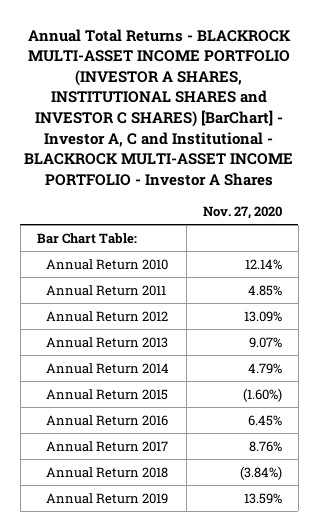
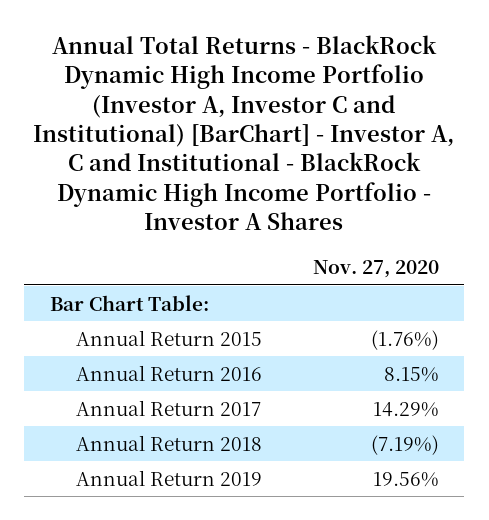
- Annual Total Returns - BLACKROCK MULTI-ASSET INCOME PORTFOLIO (INVESTOR A SHARES, INSTITUTIONAL SHARES and INVESTOR C SHARES) [BarChart] - Investor A, C and Institutional - BLACKROCK MULTI-ASSET INCOME PORTFOLIO - Investor A Shares
+ Annual Total Returns - BlackRock Dynamic High Income Portfolio (Investor A, Investor C and Institutional) [BarChart] - Investor A, C and Institutional - BlackRock Dynamic High Income Portfolio - Investor A Shares
- Annual Return 2010 | 12.14%
- Annual Return 2011 | 4.85%
- Annual Return 2012 | 13.09%
- Annual Return 2013 | 9.07%
- Annual Return 2014 | 4.79%
- Annual Return 2015 | (1.60%)
- Annual Return 2016 | 6.45%
- Annual Return 2017 | 8.76%
- Annual Return 2018 | (3.84%)
- Annual Return 2019 | 13.59%
+ Annual Return 2015 | (1.76%)
+ Annual Return 2016 | 8.15%
+ Annual Return 2017 | 14.29%
+ Annual Return 2018 | (7.19%)
+ Annual Return 2019 | 19.56%

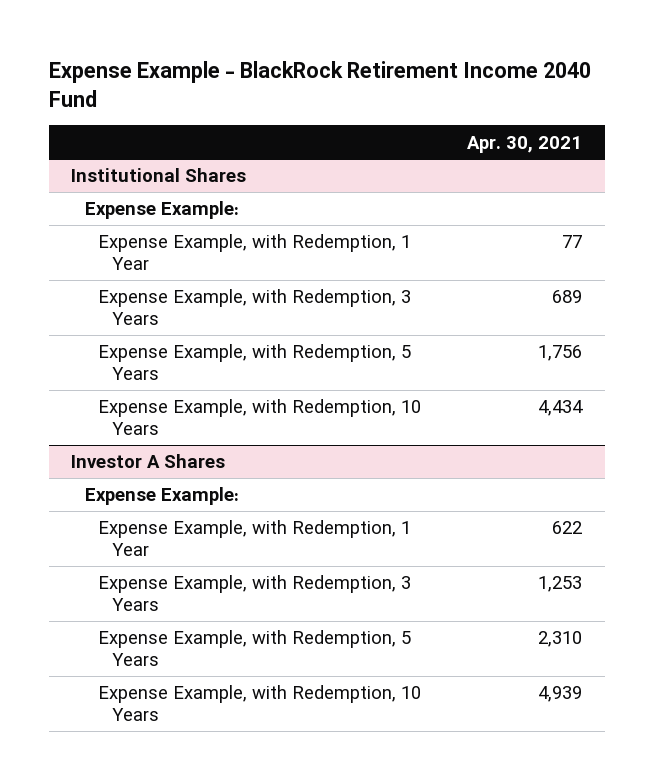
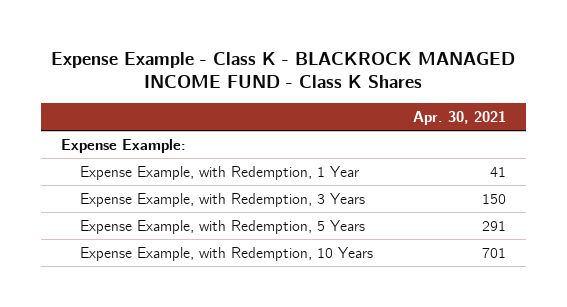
- Expense Example - BlackRock Retirement Income 2040 Fund
+ Expense Example - Class K - BLACKROCK MANAGED INCOME FUND - Class K Shares
- Institutional Shares
- Expense Example, with Redemption, 1 Year | 77
- Expense Example, with Redemption, 3 Years | 689
- Expense Example, with Redemption, 5 Years | 1,756
- Expense Example, with Redemption, 10 Years | 4,434
- Investor A Shares
- Expense Example:
- Expense Example, with Redemption, 1 Year | 622
- Expense Example, with Redemption, 3 Years | 1,253
- Expense Example, with Redemption, 5 Years | 2,310
- Expense Example, with Redemption, 10 Years | 4,939
+ Expense Example, with Redemption, 1 Year | 41
+ Expense Example, with Redemption, 3 Years | 150
+ Expense Example, with Redemption, 5 Years | 291
+ Expense Example, with Redemption, 10 Years | 701

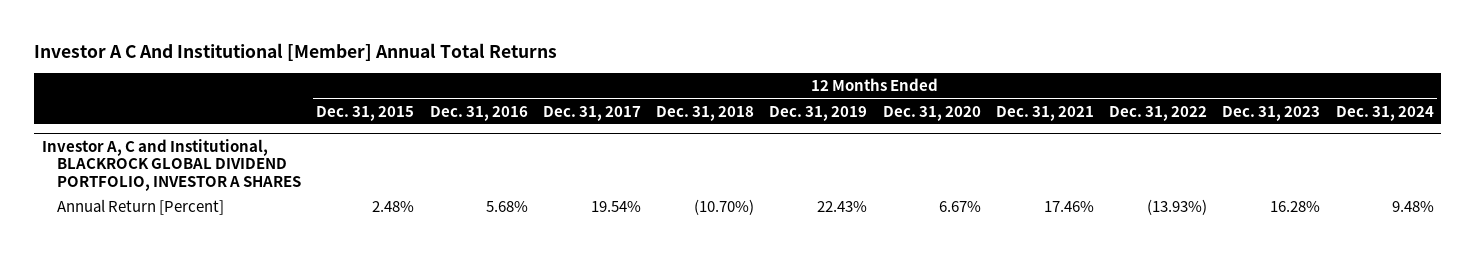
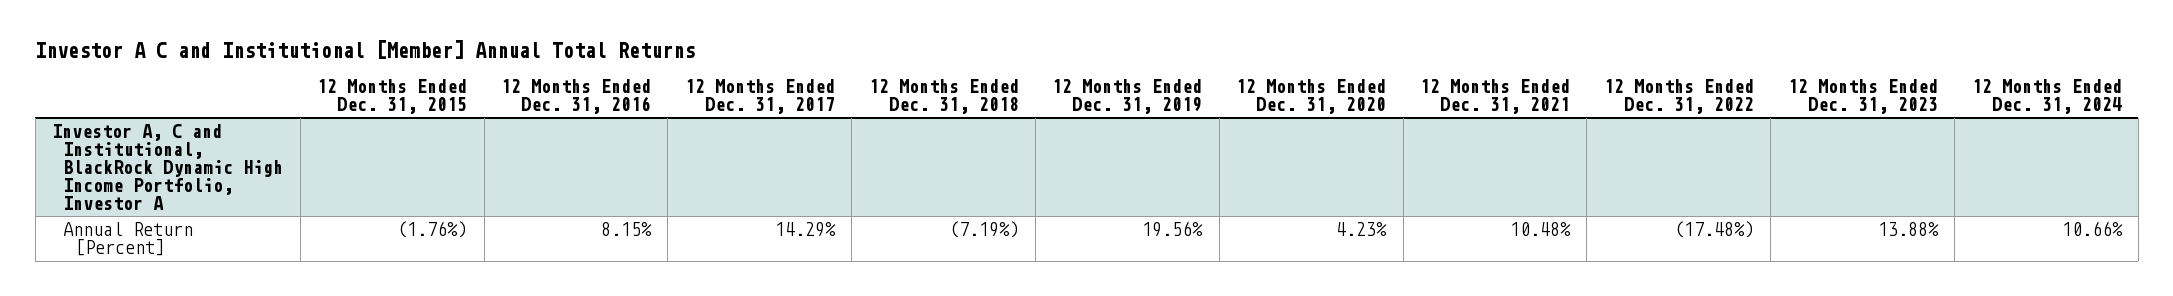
- Investor A C And Institutional [Member] Annual Total Returns
+ Investor A C and Institutional [Member] Annual Total Returns
- Investor A, C and Institutional, BLACKROCK GLOBAL DIVIDEND PORTFOLIO, INVESTOR A SHARES
- Annual Return [Percent] | 2.48% | 5.68% | 19.54% | (10.70%) | 22.43% | 6.67% | 17.46% | (13.93%) | 16.28% | 9.48%
+ Investor A, C and Institutional, BlackRock Dynamic High Income Portfolio, Investor A
+ Annual Return [Percent] | (1.76%) | 8.15% | 14.29% | (7.19%) | 19.56% | 4.23% | 10.48% | (17.48%) | 13.88% | 10.66%

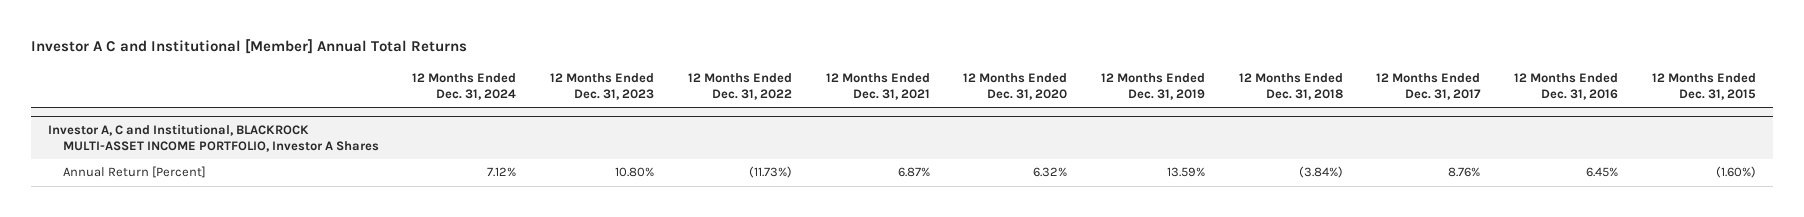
- | 12 Months Ended Dec. 31, 2015 | 12 Months Ended Dec. 31, 2016 | 12 Months Ended Dec. 31, 2017 | 12 Months Ended Dec. 31, 2018 | 12 Months Ended Dec. 31, 2019 | 12 Months Ended Dec. 31, 2020 | 12 Months Ended Dec. 31, 2021 | 12 Months Ended Dec. 31, 2022 | 12 Months Ended Dec. 31, 2023 | 12 Months Ended Dec. 31, 2024
+ | 12 Months Ended Dec. 31, 2024 | 12 Months Ended Dec. 31, 2023 | 12 Months Ended Dec. 31, 2022 | 12 Months Ended Dec. 31, 2021 | 12 Months Ended Dec. 31, 2020 | 12 Months Ended Dec. 31, 2019 | 12 Months Ended Dec. 31, 2018 | 12 Months Ended Dec. 31, 2017 | 12 Months Ended Dec. 31, 2016 | 12 Months Ended Dec. 31, 2015
- Investor A, C and Institutional, BlackRock Dynamic High Income Portfolio, Investor A
- Annual Return [Percent] | (1.76%) | 8.15% | 14.29% | (7.19%) | 19.56% | 4.23% | 10.48% | (17.48%) | 13.88% | 10.66%
+ Investor A, C and Institutional, BLACKROCK MULTI-ASSET INCOME PORTFOLIO, Investor A Shares
+ Annual Return [Percent] | 7.12% | 10.80% | (11.73%) | 6.87% | 6.32% | 13.59% | (3.84%) | 8.76% | 6.45% | (1.60%)

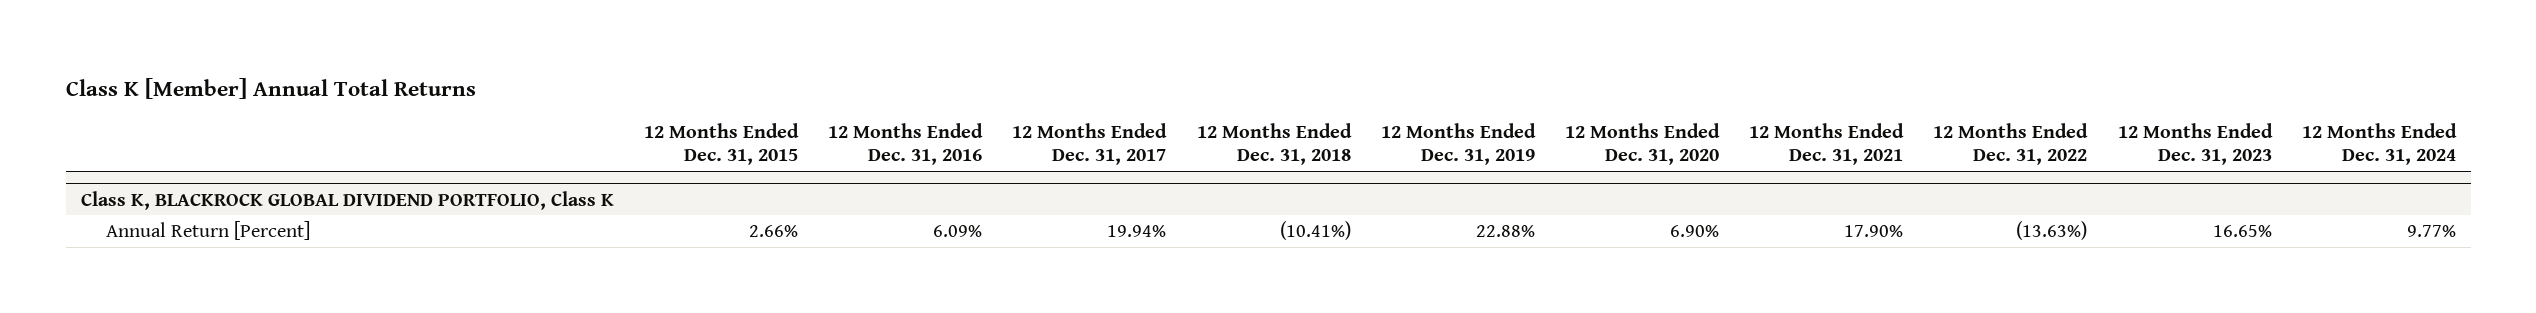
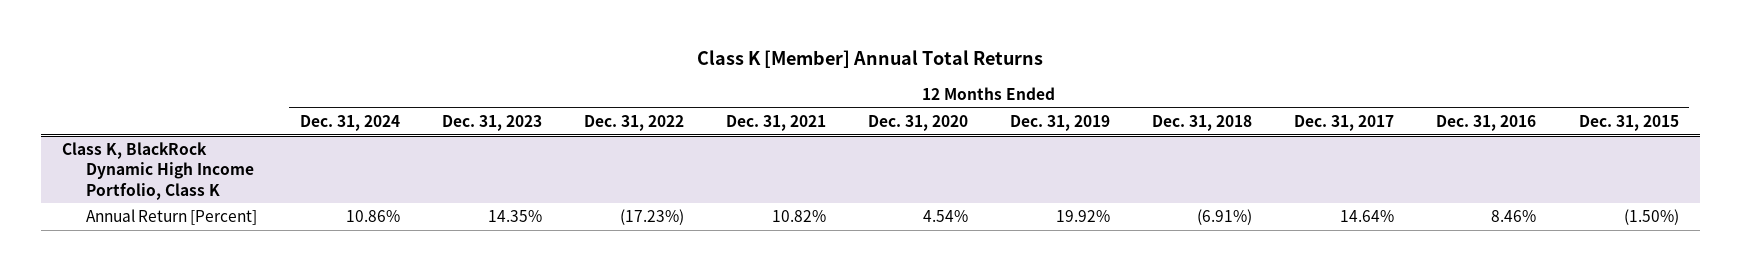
- | 12 Months Ended Dec. 31, 2015 | 12 Months Ended Dec. 31, 2016 | 12 Months Ended Dec. 31, 2017 | 12 Months Ended Dec. 31, 2018 | 12 Months Ended Dec. 31, 2019 | 12 Months Ended Dec. 31, 2020 | 12 Months Ended Dec. 31, 2021 | 12 Months Ended Dec. 31, 2022 | 12 Months Ended Dec. 31, 2023 | 12 Months Ended Dec. 31, 2024
+ | 12 Months Ended Dec. 31, 2024 | 12 Months Ended Dec. 31, 2023 | 12 Months Ended Dec. 31, 2022 | 12 Months Ended Dec. 31, 2021 | 12 Months Ended Dec. 31, 2020 | 12 Months Ended Dec. 31, 2019 | 12 Months Ended Dec. 31, 2018 | 12 Months Ended Dec. 31, 2017 | 12 Months Ended Dec. 31, 2016 | 12 Months Ended Dec. 31, 2015
- Class K, BLACKROCK GLOBAL DIVIDEND PORTFOLIO, Class K
- Annual Return [Percent] | 2.66% | 6.09% | 19.94% | (10.41%) | 22.88% | 6.90% | 17.90% | (13.63%) | 16.65% | 9.77%
+ Class K, BlackRock Dynamic High Income Portfolio, Class K
+ Annual Return [Percent] | 10.86% | 14.35% | (17.23%) | 10.82% | 4.54% | 19.92% | (6.91%) | 14.64% | 8.46% | (1.50%)

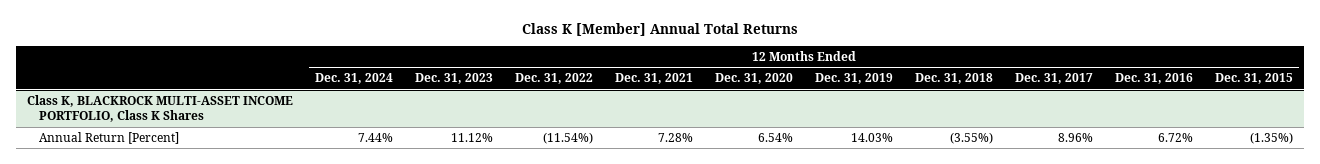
- Class K, BlackRock Dynamic High Income Portfolio, Class K
- Annual Return [Percent] | 10.86% | 14.35% | (17.23%) | 10.82% | 4.54% | 19.92% | (6.91%) | 14.64% | 8.46% | (1.50%)
+ Class K, BLACKROCK MULTI-ASSET INCOME PORTFOLIO, Class K Shares
+ Annual Return [Percent] | 7.44% | 11.12% | (11.54%) | 7.28% | 6.54% | 14.03% | (3.55%) | 8.96% | 6.72% | (1.35%)

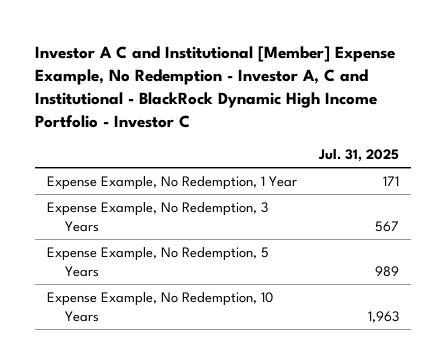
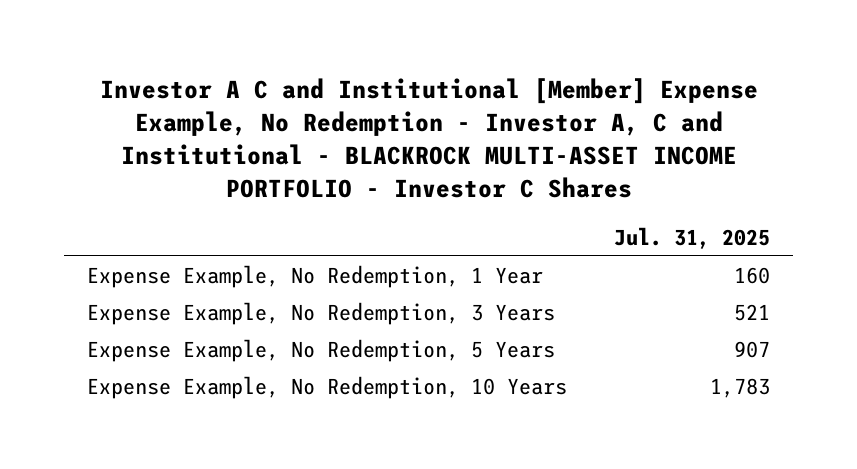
- Investor A C and Institutional [Member] Expense Example, No Redemption - Investor A, C and Institutional - BlackRock Dynamic High Income Portfolio - Investor C
+ Investor A C and Institutional [Member] Expense Example, No Redemption - Investor A, C and Institutional - BLACKROCK MULTI-ASSET INCOME PORTFOLIO - Investor C Shares
- Expense Example, No Redemption, 1 Year | 171
- Expense Example, No Redemption, 3 Years | 567
- Expense Example, No Redemption, 5 Years | 989
- Expense Example, No Redemption, 10 Years | 1,963
+ Expense Example, No Redemption, 1 Year | 160
+ Expense Example, No Redemption, 3 Years | 521
+ Expense Example, No Redemption, 5 Years | 907
+ Expense Example, No Redemption, 10 Years | 1,783

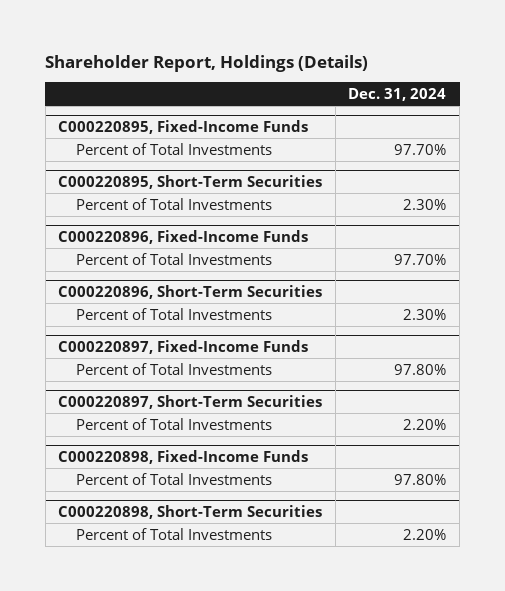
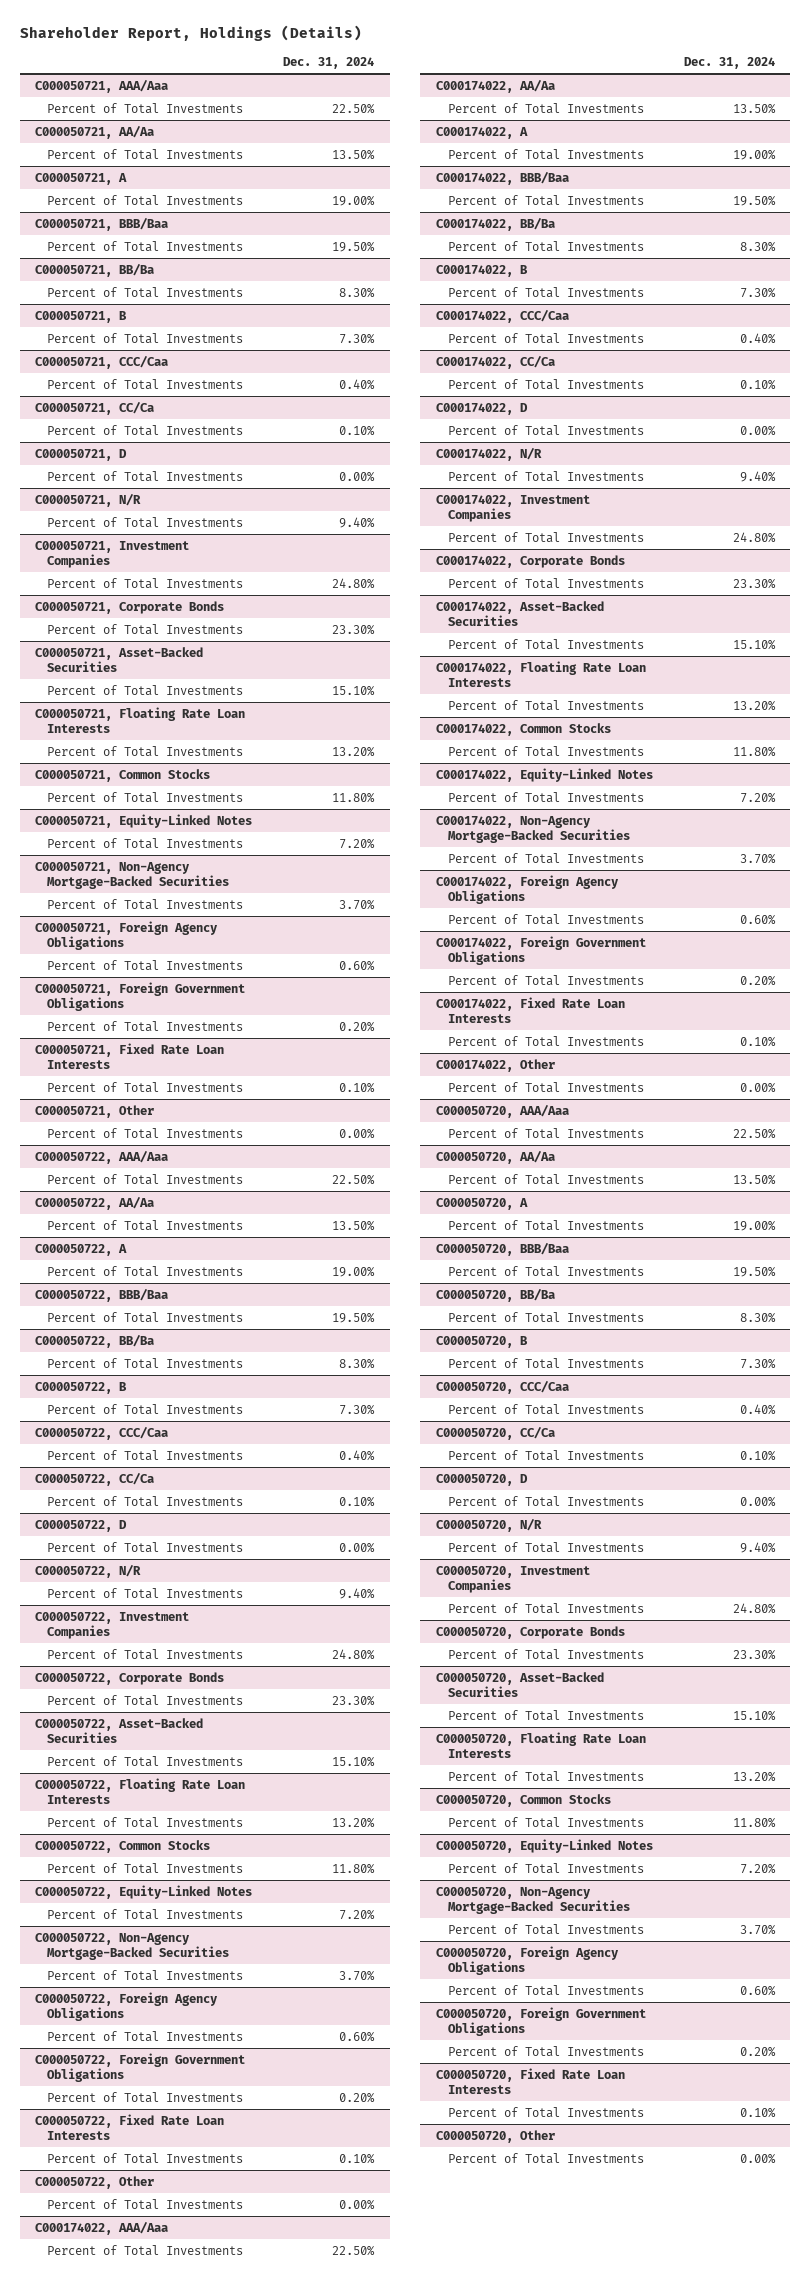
- C000220895, Fixed-Income Funds
- Percent of Total Investments | 97.70%
- C000220895, Short-Term Securities
- Percent of Total Investments | 2.30%
- C000220896, Fixed-Income Funds
- Percent of Total Investments | 97.70%
- C000220896, Short-Term Securities
- Percent of Total Investments | 2.30%
- C000220897, Fixed-Income Funds
- Percent of Total Investments | 97.80%
- C000220897, Short-Term Securities
- Percent of Total Investments | 2.20%
- C000220898, Fixed-Income Funds
- Percent of Total Investments | 97.80%
- C000220898, Short-Term Securities
- Percent of Total Investments | 2.20%
+ C000050721, AAA/Aaa
+ Percent of Total Investments | 22.50%
+ C000050721, AA/Aa
+ Percent of Total Investments | 13.50%
+ C000050721, A
+ Percent of Total Investments | 19.00%
+ C000050721, BBB/Baa
+ Percent of Total Investments | 19.50%
+ C000050721, BB/Ba
+ Percent of Total Investments | 8.30%
+ C000050721, B
+ Percent of Total Investments | 7.30%
+ C000050721, CCC/Caa
+ Percent of Total Investments | 0.40%
+ C000050721, CC/Ca
+ Percent of Total Investments | 0.10%
+ C000050721, D
+ Percent of Total Investments | 0.00%
+ C000050721, N/R
+ Percent of Total Investments | 9.40%
+ C000050721, Investment Companies
+ Percent of Total Investments | 24.80%
+ C000050721, Corporate Bonds
+ Percent of Total Investments | 23.30%
+ C000050721, Asset-Backed Securities
+ Percent of Total Investments | 15.10%
+ C000050721, Floating Rate Loan Interests
+ Percent of Total Investments | 13.20%
+ C000050721, Common Stocks
+ Percent of Total Investments | 11.80%
+ C000050721, Equity-Linked Notes
+ Percent of Total Investments | 7.20%
+ C000050721, Non-Agency Mortgage-Backed Securities
+ Percent of Total Investments | 3.70%
+ C000050721, Foreign Agency Obligations
+ Percent of Total Investments | 0.60%
+ C000050721, Foreign Government Obligations
+ Percent of Total Investments | 0.20%
+ C000050721, Fixed Rate Loan Interests
+ Percent of Total Investments | 0.10%
+ C000050721, Other
+ Percent of Total Investments | 0.00%
+ C000050722, AAA/Aaa
+ Percent of Total Investments | 22.50%
+ C000050722, AA/Aa
+ Percent of Total Investments | 13.50%
+ C000050722, A
+ Percent of Total Investments | 19.00%
+ C000050722, BBB/Baa
+ Percent of Total Investments | 19.50%
+ C000050722, BB/Ba
+ Percent of Total Investments | 8.30%
+ C000050722, B
+ Percent of Total Investments | 7.30%
+ C000050722, CCC/Caa
+ Percent of Total Investments | 0.40%
+ C000050722, CC/Ca
+ Percent of Total Investments | 0.10%
+ C000050722, D
+ Percent of Total Investments | 0.00%
+ C000050722, N/R
+ Percent of Total Investments | 9.40%
+ C000050722, Investment Companies
+ Percent of Total Investments | 24.80%
+ C000050722, Corporate Bonds
+ Percent of Total Investments | 23.30%
+ C000050722, Asset-Backed Securities
+ Percent of Total Investments | 15.10%
+ C000050722, Floating Rate Loan Interests
+ Percent of Total Investments | 13.20%
+ C000050722, Common Stocks
+ Percent of Total Investments | 11.80%
+ C000050722, Equity-Linked Notes
+ Percent of Total Investments | 7.20%
+ C000050722, Non-Agency Mortgage-Backed Securities
+ Percent of Total Investments | 3.70%
+ C000050722, Foreign Agency Obligations
+ Percent of Total Investments | 0.60%
+ C000050722, Foreign Government Obligations
+ Percent of Total Investments | 0.20%
+ C000050722, Fixed Rate Loan Interests
+ Percent of Total Investments | 0.10%
+ C000050722, Other
+ Percent of Total Investments | 0.00%
+ C000174022, AAA/Aaa
+ Percent of Total Investments | 22.50%
+ C000174022, AA/Aa
+ Percent of Total Investments | 13.50%
+ C000174022, A
+ Percent of Total Investments | 19.00%
+ C000174022, BBB/Baa
+ Percent of Total Investments | 19.50%
+ C000174022, BB/Ba
+ Percent of Total Investments | 8.30%
+ C000174022, B
+ Percent of Total Investments | 7.30%
+ C000174022, CCC/Caa
+ Percent of Total Investments | 0.40%
+ C000174022, CC/Ca
+ Percent of Total Investments | 0.10%
+ C000174022, D
+ Percent of Total Investments | 0.00%
+ C000174022, N/R
+ Percent of Total Investments | 9.40%
+ C000174022, Investment Companies
+ Percent of Total Investments | 24.80%
+ C000174022, Corporate Bonds
+ Percent of Total Investments | 23.30%
+ C000174022, Asset-Backed Securities
+ Percent of Total Investments | 15.10%
+ C000174022, Floating Rate Loan Interests
+ Percent of Total Investments | 13.20%
+ C000174022, Common Stocks
+ Percent of Total Investments | 11.80%
+ C000174022, Equity-Linked Notes
+ Percent of Total Investments | 7.20%
+ C000174022, Non-Agency Mortgage-Backed Securities
+ Percent of Total Investments | 3.70%
+ C000174022, Foreign Agency Obligations
+ Percent of Total Investments | 0.60%
+ C000174022, Foreign Government Obligations
+ Percent of Total Investments | 0.20%
+ C000174022, Fixed Rate Loan Interests
+ Percent of Total Investments | 0.10%
+ C000174022, Other
+ Percent of Total Investments | 0.00%
+ C000050720, AAA/Aaa
+ Percent of Total Investments | 22.50%
+ C000050720, AA/Aa
+ Percent of Total Investments | 13.50%
+ C000050720, A
+ Percent of Total Investments | 19.00%
+ C000050720, BBB/Baa
+ Percent of Total Investments | 19.50%
+ C000050720, BB/Ba
+ Percent of Total Investments | 8.30%
+ C000050720, B
+ Percent of Total Investments | 7.30%
+ C000050720, CCC/Caa
+ Percent of Total Investments | 0.40%
+ C000050720, CC/Ca
+ Percent of Total Investments | 0.10%
+ C000050720, D
+ Percent of Total Investments | 0.00%
+ C000050720, N/R
+ Percent of Total Investments | 9.40%
+ C000050720, Investment Companies
+ Percent of Total Investments | 24.80%
+ C000050720, Corporate Bonds
+ Percent of Total Investments | 23.30%
+ C000050720, Asset-Backed Securities
+ Percent of Total Investments | 15.10%
+ C000050720, Floating Rate Loan Interests
+ Percent of Total Investments | 13.20%
+ C000050720, Common Stocks
+ Percent of Total Investments | 11.80%
+ C000050720, Equity-Linked Notes
+ Percent of Total Investments | 7.20%
+ C000050720, Non-Agency Mortgage-Backed Securities
+ Percent of Total Investments | 3.70%
+ C000050720, Foreign Agency Obligations
+ Percent of Total Investments | 0.60%
+ C000050720, Foreign Government Obligations
+ Percent of Total Investments | 0.20%
+ C000050720, Fixed Rate Loan Interests
+ Percent of Total Investments | 0.10%
+ C000050720, Other
+ Percent of Total Investments | 0.00%

